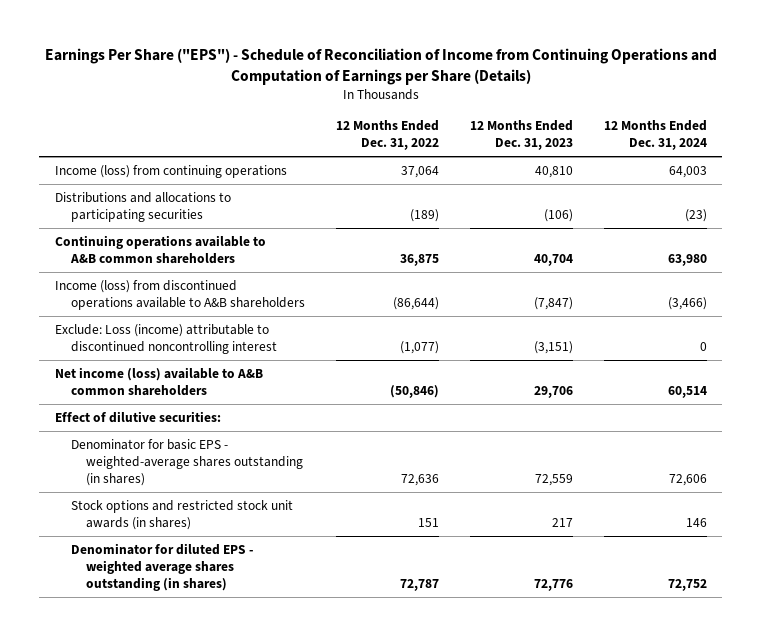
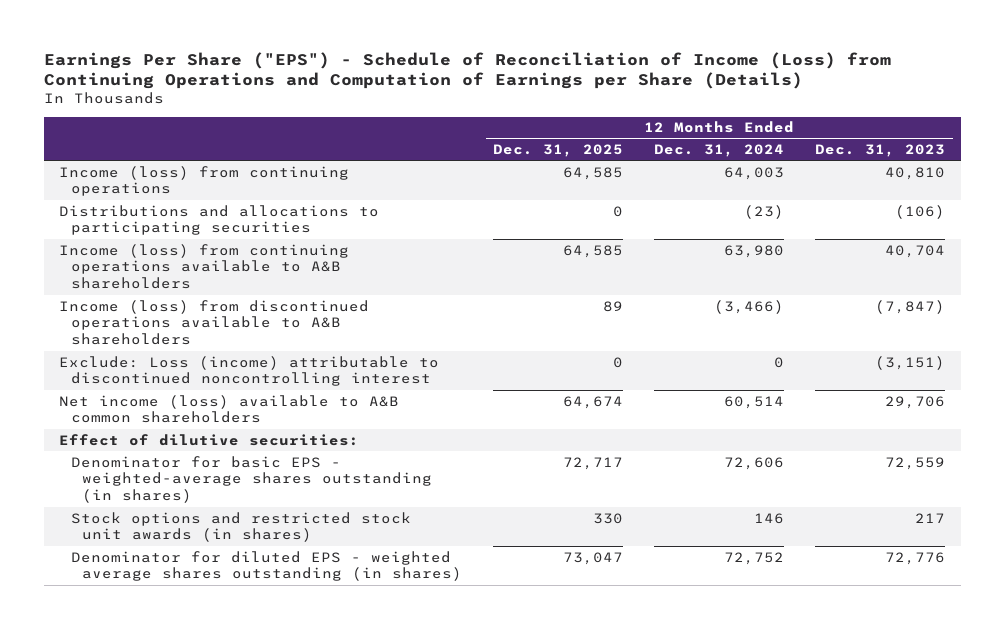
- Earnings Per Share ("EPS") - Schedule of Reconciliation of Income from Continuing Operations and Computation of Earnings per Share (Details)
+ Earnings Per Share ("EPS") - Schedule of Reconciliation of Income (Loss) from Continuing Operations and Computation of Earnings per Share (Details)
- | 12 Months Ended Dec. 31, 2022 | 12 Months Ended Dec. 31, 2023 | 12 Months Ended Dec. 31, 2024
+ | 12 Months Ended Dec. 31, 2025 | 12 Months Ended Dec. 31, 2024 | 12 Months Ended Dec. 31, 2023
- Continuing operations available to A&B common shareholders | 36,875 | 40,704 | 63,980
+ Income (loss) from continuing operations available to A&B shareholders | 64,585 | 63,980 | 40,704

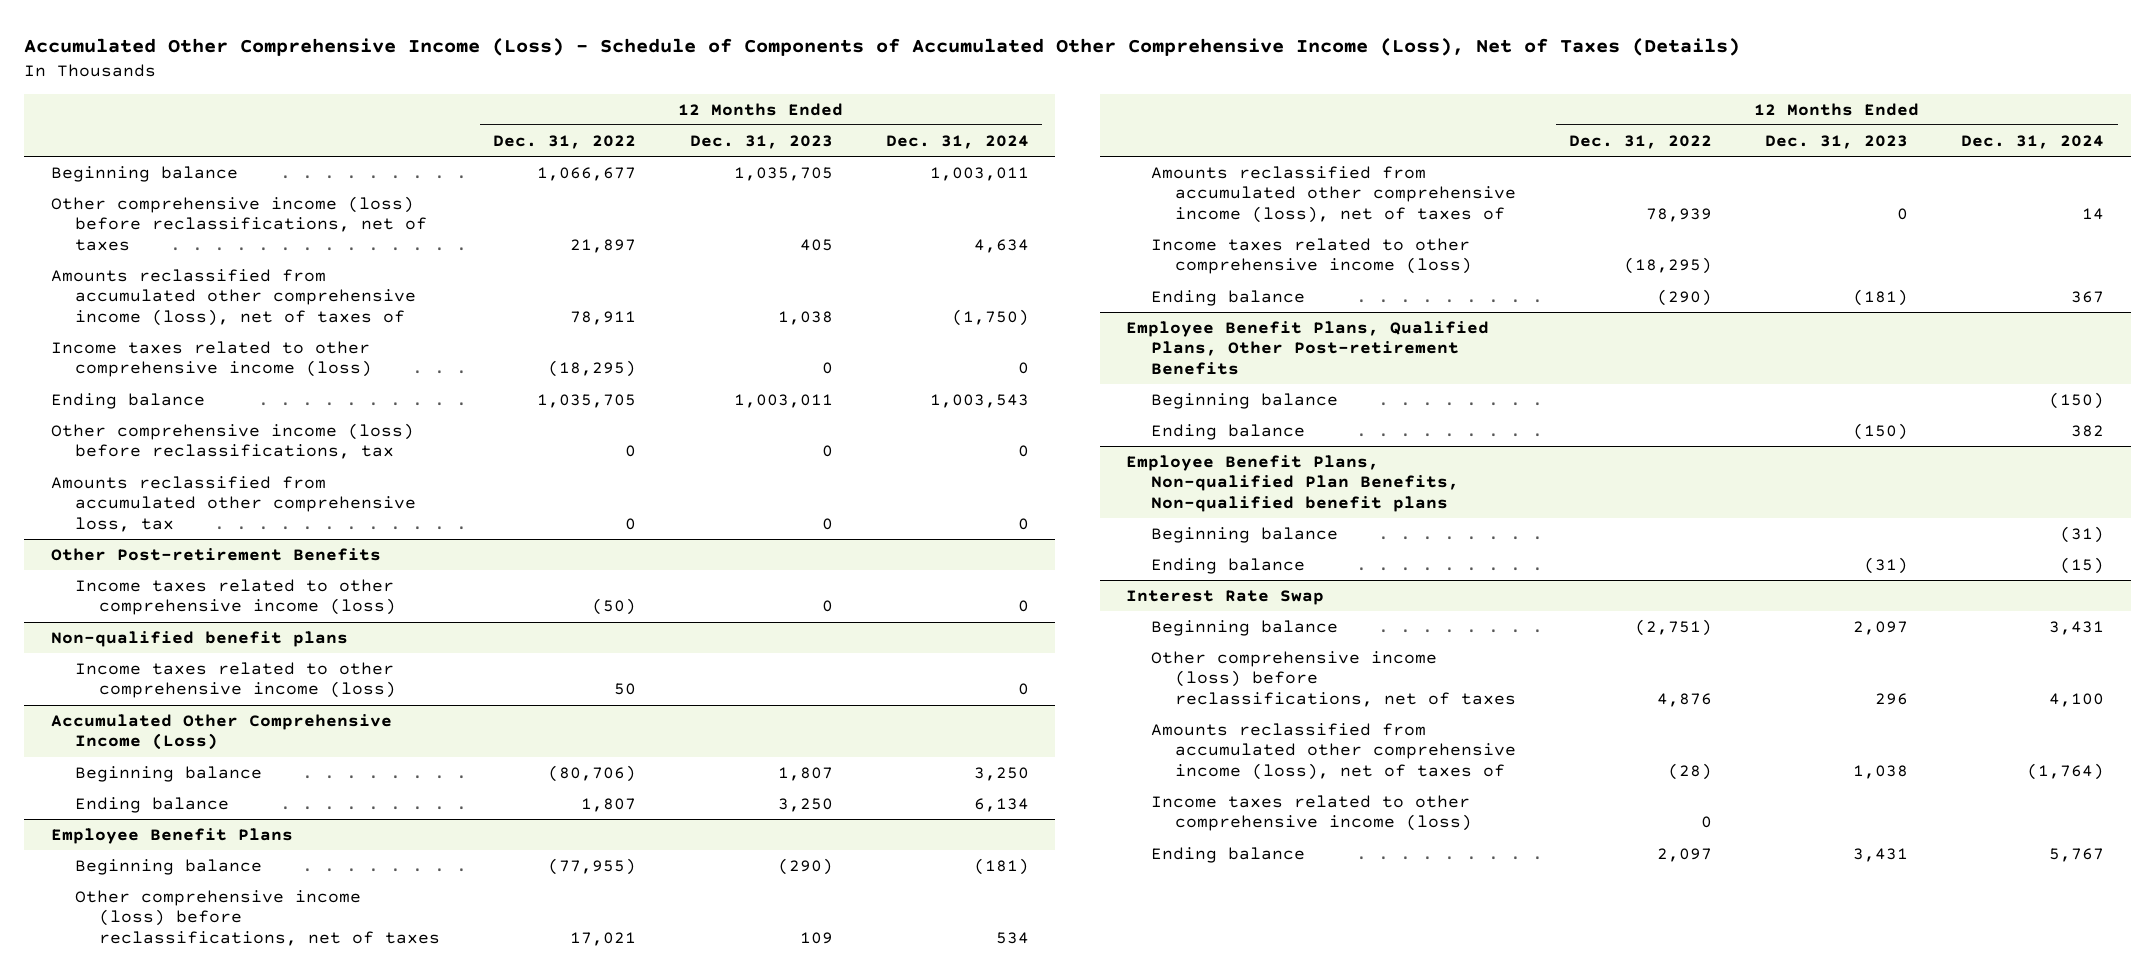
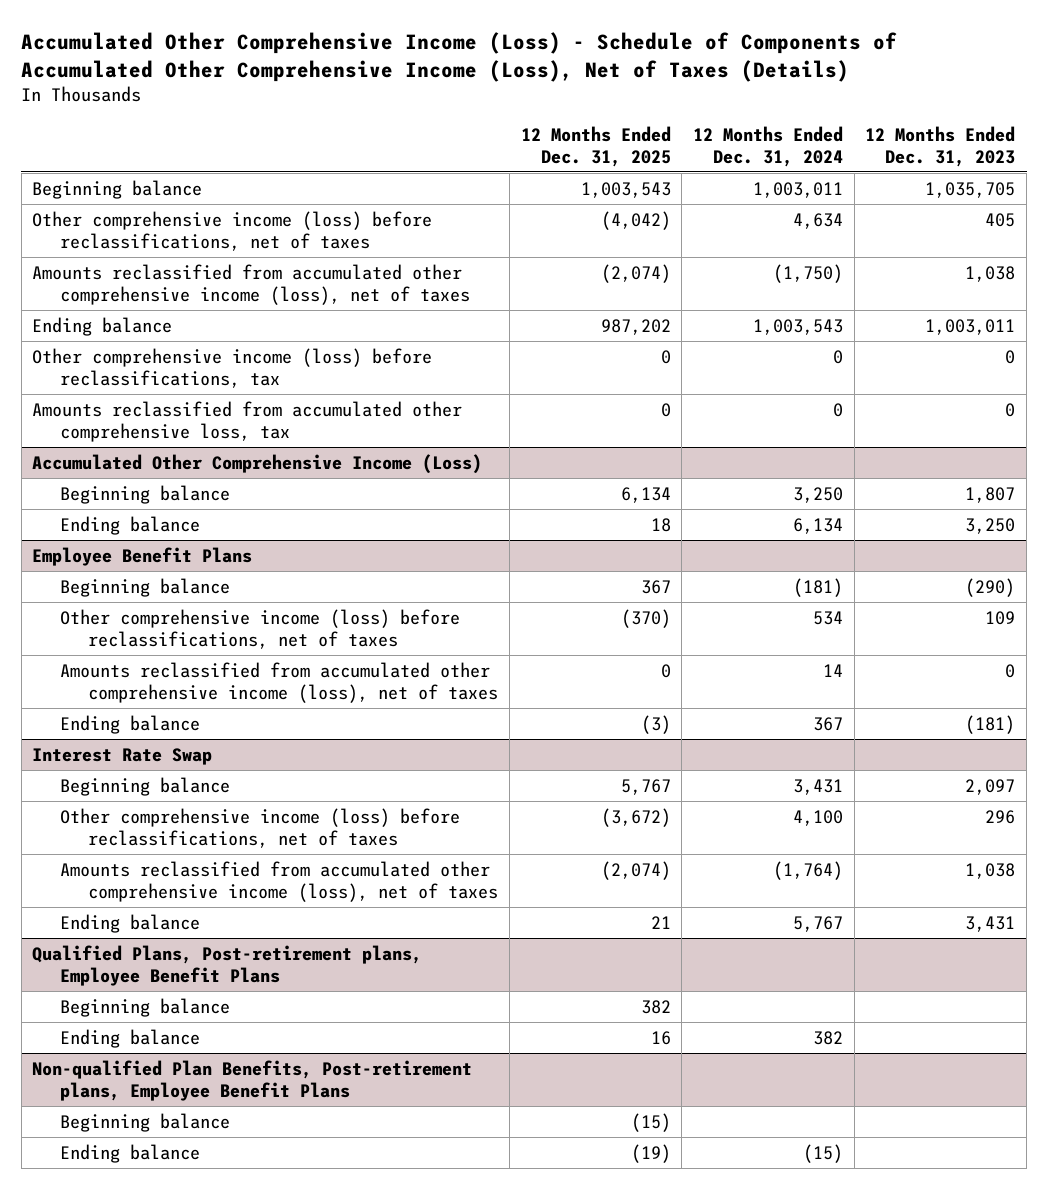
- | 12 Months Ended Dec. 31, 2022 | 12 Months Ended Dec. 31, 2023 | 12 Months Ended Dec. 31, 2024
+ | 12 Months Ended Dec. 31, 2025 | 12 Months Ended Dec. 31, 2024 | 12 Months Ended Dec. 31, 2023
- Amounts reclassified from accumulated other comprehensive income (loss), net of taxes of | 78,911 | 1,038 | (1,750)
- Income taxes related to other comprehensive income (loss) | (18,295) | 0 | 0
+ Amounts reclassified from accumulated other comprehensive income (loss), net of taxes | (2,074) | (1,750) | 1,038
- Other Post-retirement Benefits
- Income taxes related to other comprehensive income (loss) | (50) | 0 | 0
- Non-qualified benefit plans
- Income taxes related to other comprehensive income (loss) | 50 | | 0
@ Employee Benefit Plans
- Amounts reclassified from accumulated other comprehensive income (loss), net of taxes of | 78,939 | 0 | 14
- Income taxes related to other comprehensive income (loss) | (18,295) | |
+ Amounts reclassified from accumulated other comprehensive income (loss), net of taxes | 0 | 14 | 0
- Employee Benefit Plans, Qualified Plans, Other Post-retirement Benefits
- Beginning balance | | | (150)
- Ending balance | | (150) | 382
- Employee Benefit Plans, Non-qualified Plan Benefits, Non-qualified benefit plans
- Beginning balance | | | (31)
- Ending balance | | (31) | (15)
@ Interest Rate Swap
- Amounts reclassified from accumulated other comprehensive income (loss), net of taxes of | (28) | 1,038 | (1,764)
- Income taxes related to other comprehensive income (loss) | 0 | |
+ Amounts reclassified from accumulated other comprehensive income (loss), net of taxes | (2,074) | (1,764) | 1,038
+ Qualified Plans, Post-retirement plans, Employee Benefit Plans
+ Beginning balance | 382 | |
+ Ending balance | 16 | 382 |
+ Non-qualified Plan Benefits, Post-retirement plans, Employee Benefit Plans
+ Beginning balance | (15) | |
+ Ending balance | (19) | (15) |

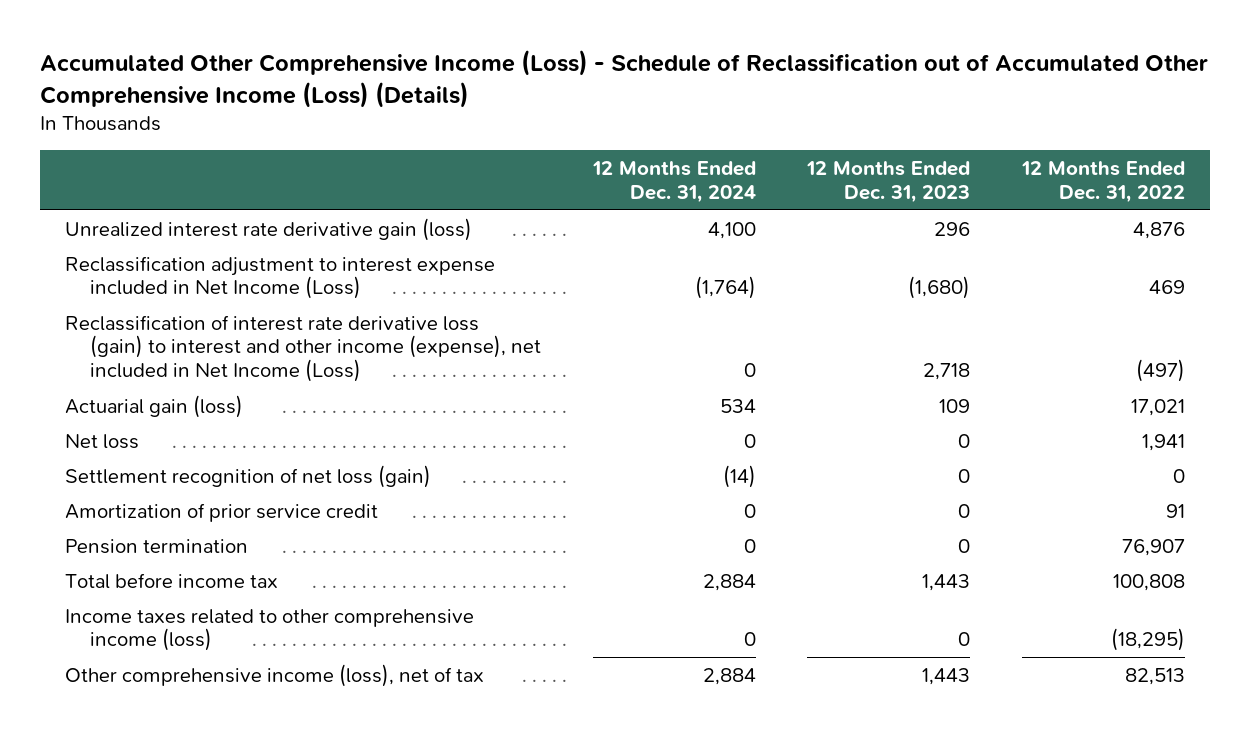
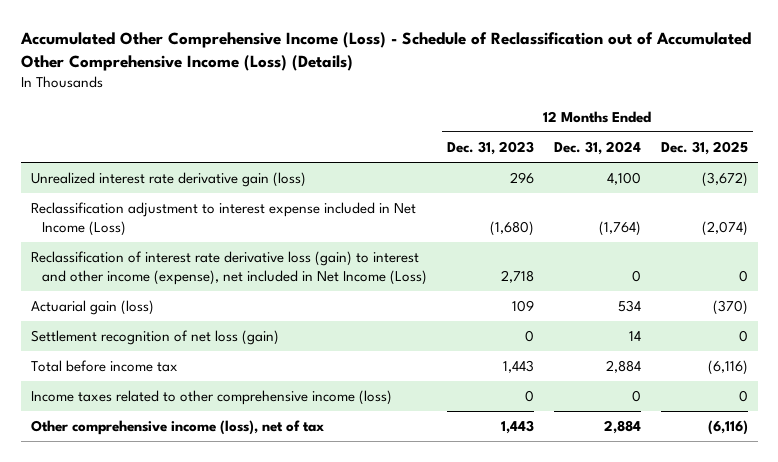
- | 12 Months Ended Dec. 31, 2024 | 12 Months Ended Dec. 31, 2023 | 12 Months Ended Dec. 31, 2022
+ | 12 Months Ended Dec. 31, 2023 | 12 Months Ended Dec. 31, 2024 | 12 Months Ended Dec. 31, 2025
- Net loss | 0 | 0 | 1,941
- Settlement recognition of net loss (gain) | (14) | 0 | 0
- Amortization of prior service credit | 0 | 0 | 91
- Pension termination | 0 | 0 | 76,907
+ Settlement recognition of net loss (gain) | 0 | 14 | 0

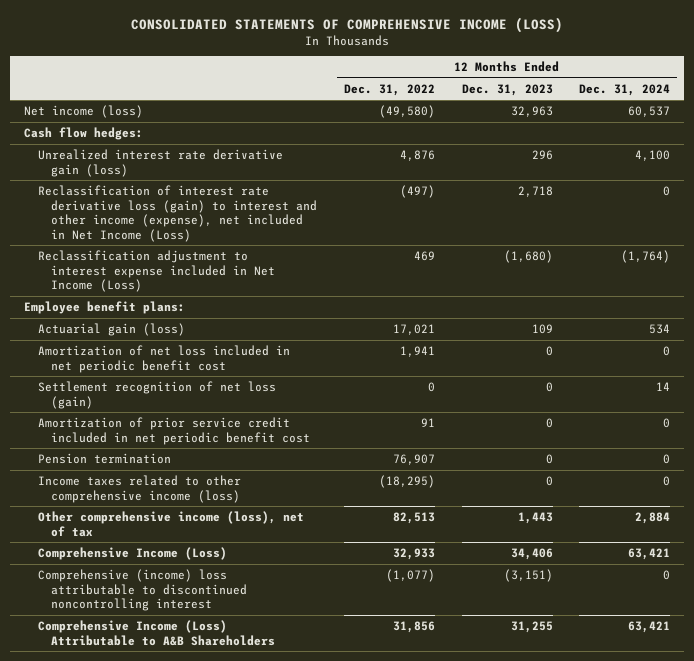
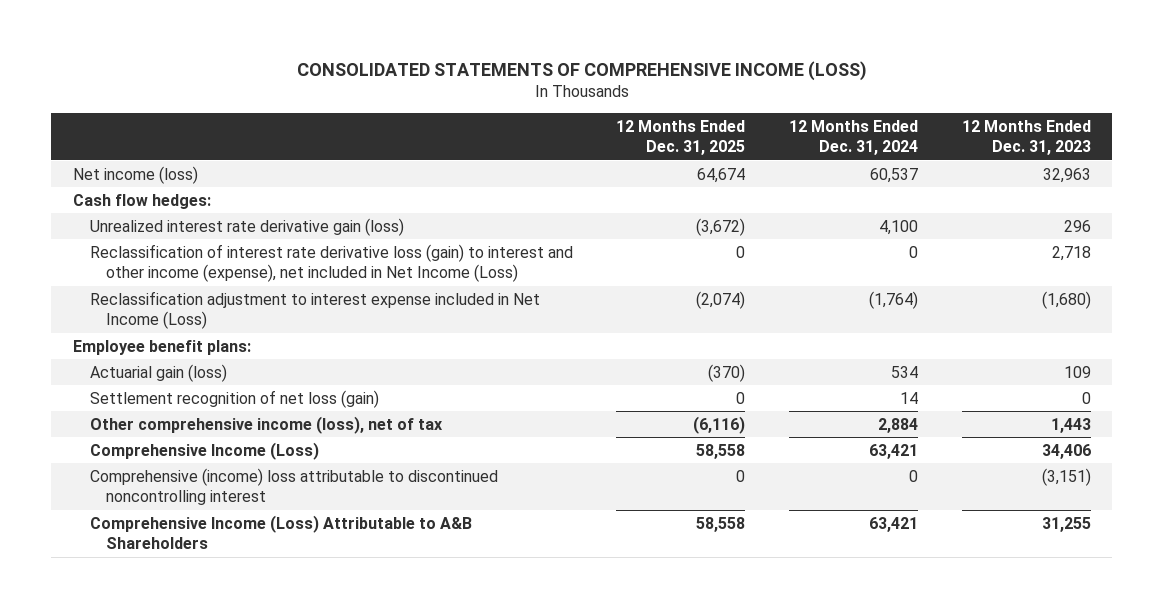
- | 12 Months Ended Dec. 31, 2022 | 12 Months Ended Dec. 31, 2023 | 12 Months Ended Dec. 31, 2024
+ | 12 Months Ended Dec. 31, 2025 | 12 Months Ended Dec. 31, 2024 | 12 Months Ended Dec. 31, 2023
- Amortization of net loss included in net periodic benefit cost | 1,941 | 0 | 0
- Amortization of prior service credit included in net periodic benefit cost | 91 | 0 | 0
- Pension termination | 76,907 | 0 | 0
- Income taxes related to other comprehensive income (loss) | (18,295) | 0 | 0

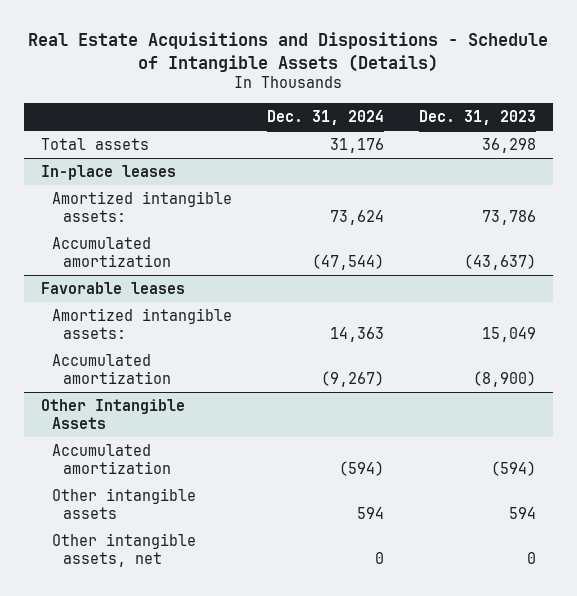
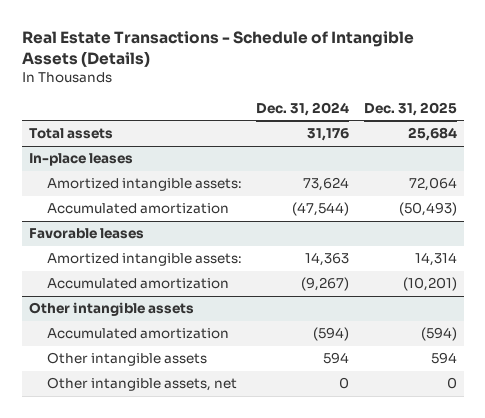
- Real Estate Acquisitions and Dispositions - Schedule of Intangible Assets (Details)
+ Real Estate Transactions - Schedule of Intangible Assets (Details)
- | Dec. 31, 2024 | Dec. 31, 2023
+ | Dec. 31, 2024 | Dec. 31, 2025
- Other Intangible Assets
+ Other intangible assets

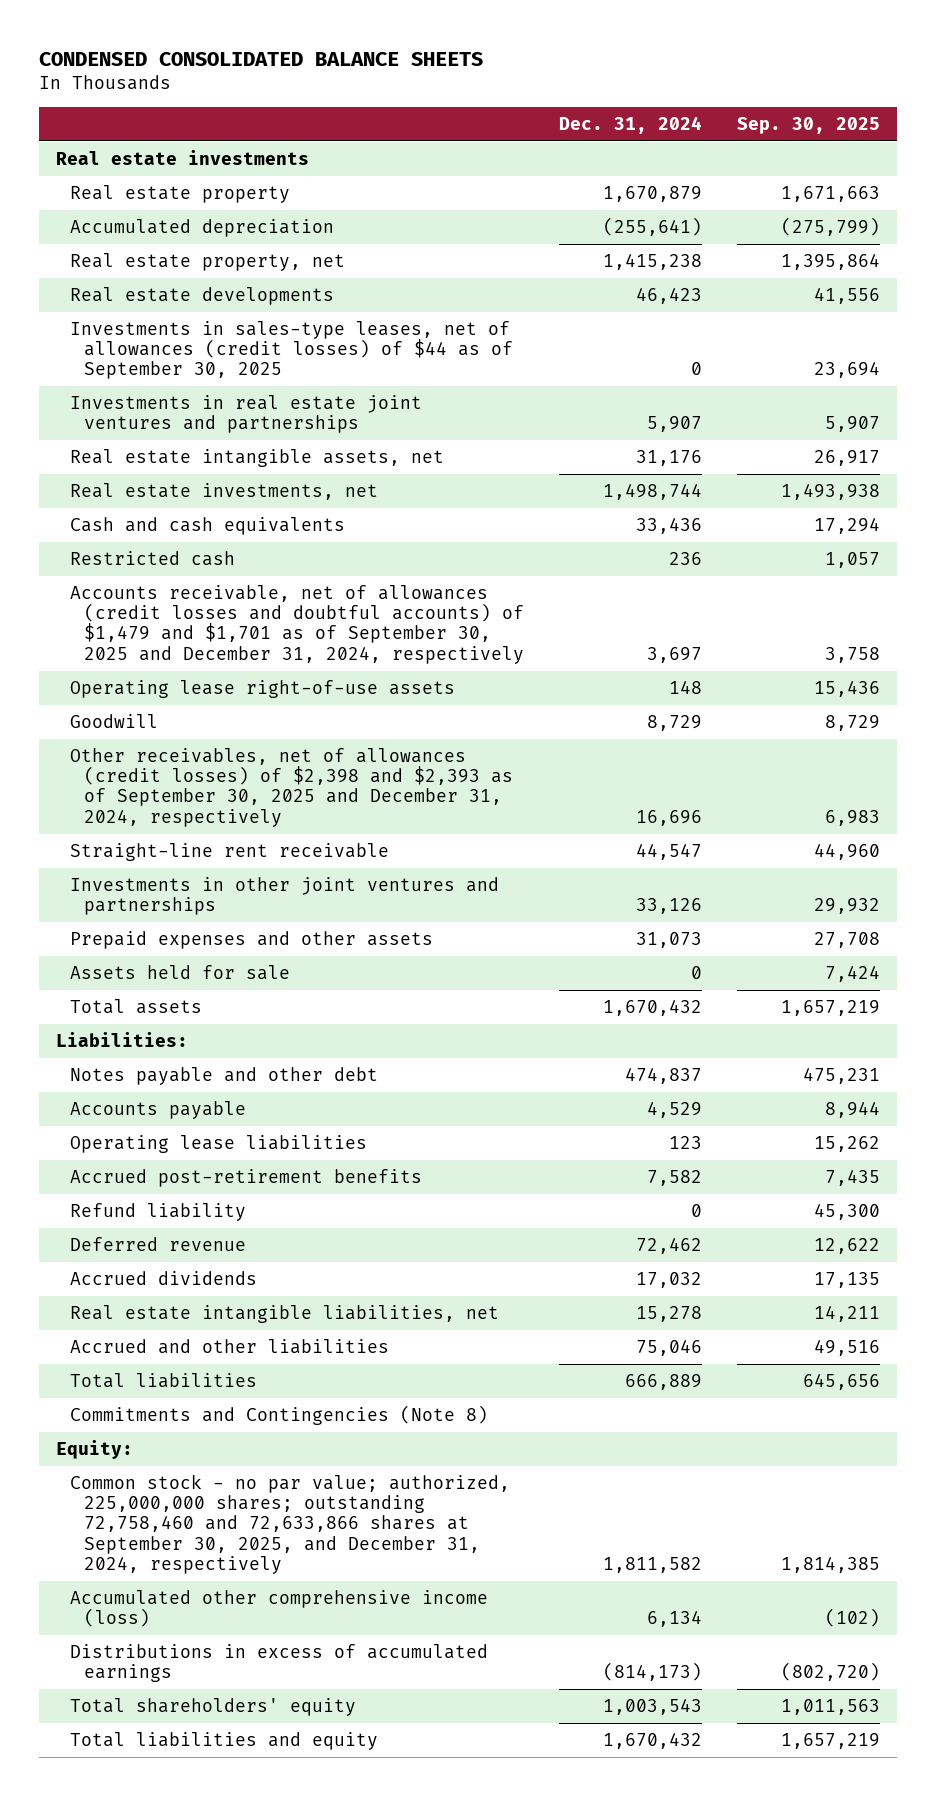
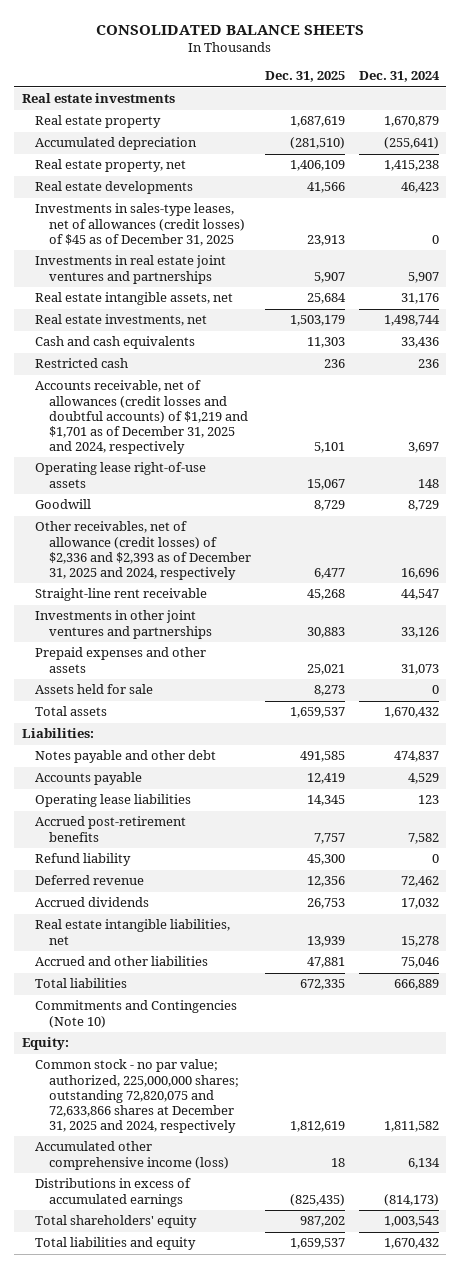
- CONDENSED CONSOLIDATED BALANCE SHEETS
+ CONSOLIDATED BALANCE SHEETS
- | Dec. 31, 2024 | Sep. 30, 2025
+ | Dec. 31, 2025 | Dec. 31, 2024
- Investments in sales-type leases, net of allowances (credit losses) of $44 as of September 30, 2025 | 0 | 23,694
+ Investments in sales-type leases, net of allowances (credit losses) of $45 as of December 31, 2025 | 23,913 | 0
- Accounts receivable, net of allowances (credit losses and doubtful accounts) of $1,479 and $1,701 as of September 30, 2025 and December 31, 2024, respectively | 3,697 | 3,758
+ Accounts receivable, net of allowances (credit losses and doubtful accounts) of $1,219 and $1,701 as of December 31, 2025 and 2024, respectively | 5,101 | 3,697
- Other receivables, net of allowances (credit losses) of $2,398 and $2,393 as of September 30, 2025 and December 31, 2024, respectively | 16,696 | 6,983
+ Other receivables, net of allowance (credit losses) of $2,336 and $2,393 as of December 31, 2025 and 2024, respectively | 6,477 | 16,696
- Commitments and Contingencies (Note 8)
+ Commitments and Contingencies (Note 10)
- Common stock - no par value; authorized, 225,000,000 shares; outstanding 72,758,460 and 72,633,866 shares at September 30, 2025, and December 31, 2024, respectively | 1,811,582 | 1,814,385
+ Common stock - no par value; authorized, 225,000,000 shares; outstanding 72,820,075 and 72,633,866 shares at December 31, 2025 and 2024, respectively | 1,812,619 | 1,811,582

